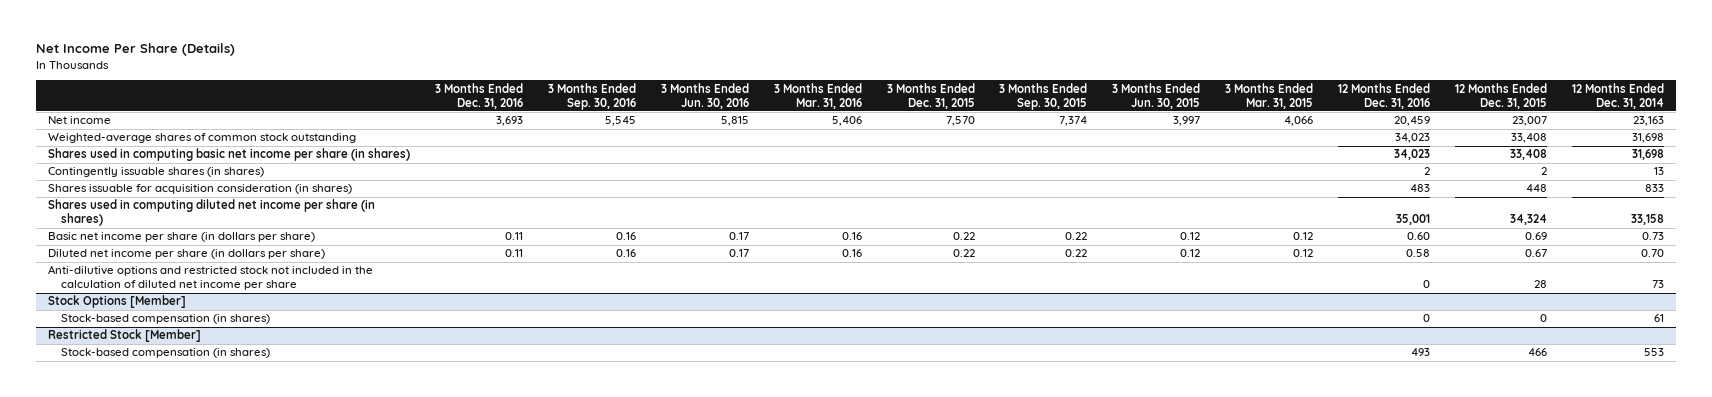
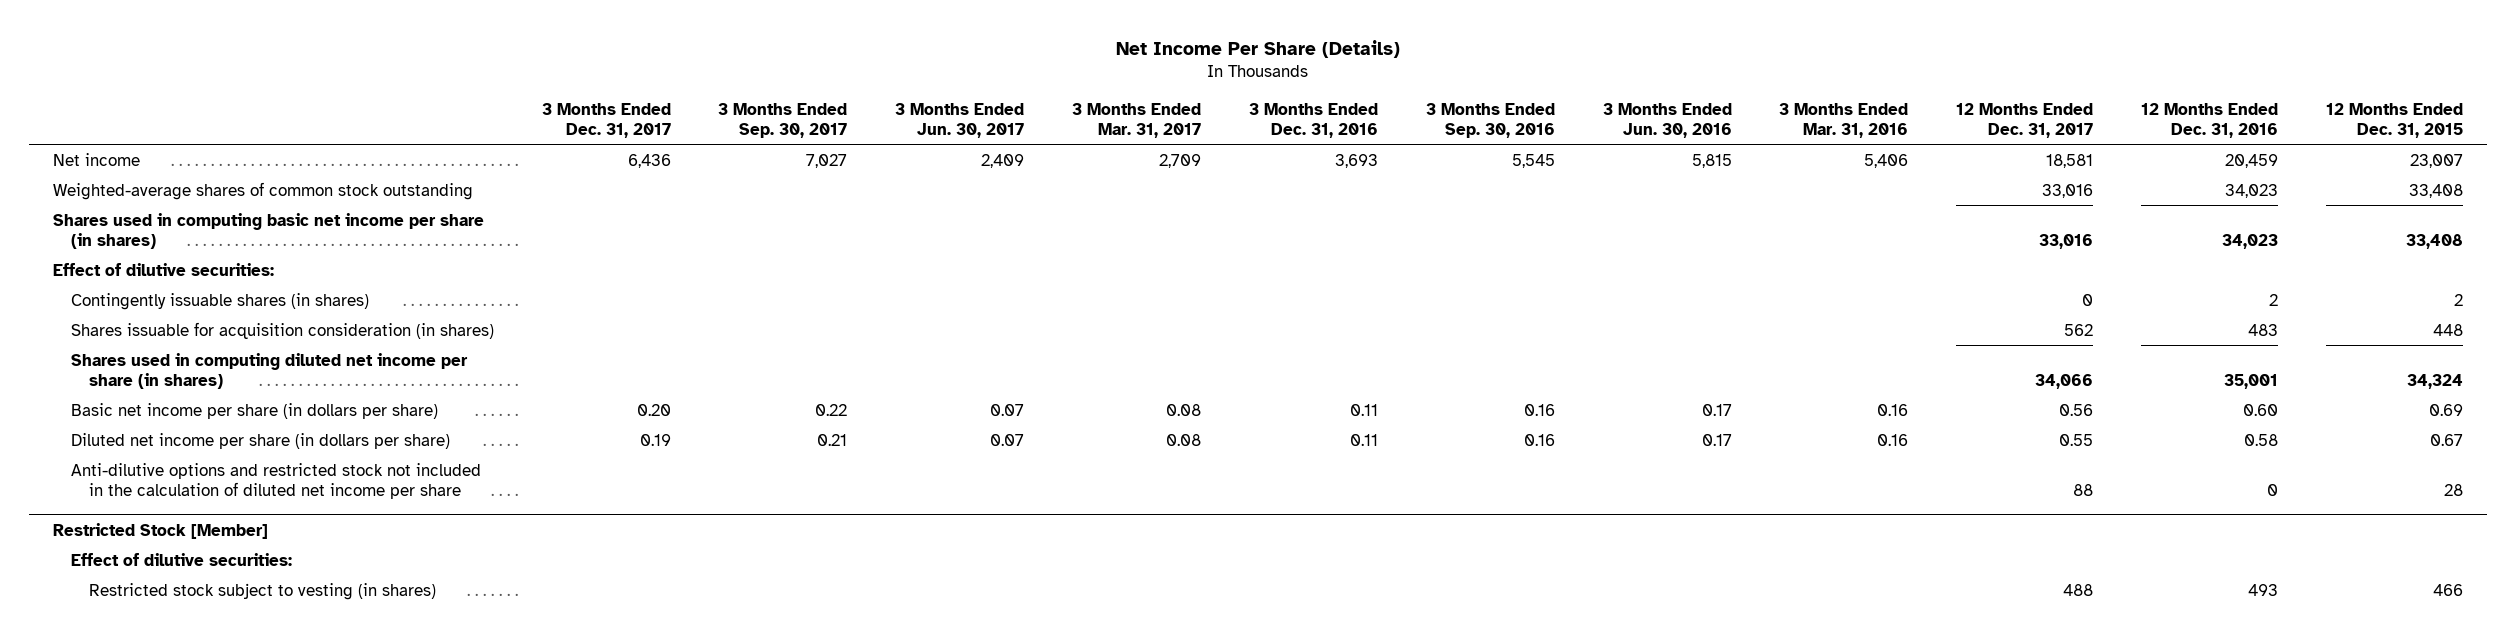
- | 3 Months Ended Dec. 31, 2016 | 3 Months Ended Sep. 30, 2016 | 3 Months Ended Jun. 30, 2016 | 3 Months Ended Mar. 31, 2016 | 3 Months Ended Dec. 31, 2015 | 3 Months Ended Sep. 30, 2015 | 3 Months Ended Jun. 30, 2015 | 3 Months Ended Mar. 31, 2015 | 12 Months Ended Dec. 31, 2016 | 12 Months Ended Dec. 31, 2015 | 12 Months Ended Dec. 31, 2014
+ | 3 Months Ended Dec. 31, 2017 | 3 Months Ended Sep. 30, 2017 | 3 Months Ended Jun. 30, 2017 | 3 Months Ended Mar. 31, 2017 | 3 Months Ended Dec. 31, 2016 | 3 Months Ended Sep. 30, 2016 | 3 Months Ended Jun. 30, 2016 | 3 Months Ended Mar. 31, 2016 | 12 Months Ended Dec. 31, 2017 | 12 Months Ended Dec. 31, 2016 | 12 Months Ended Dec. 31, 2015
+ Effect of dilutive securities:
- Stock Options [Member]
- Stock-based compensation (in shares) | | | | | | | | | 0 | 0 | 61
@ Restricted Stock [Member]
- Stock-based compensation (in shares) | | | | | | | | | 493 | 466 | 553
+ Effect of dilutive securities:
+ Restricted stock subject to vesting (in shares) | | | | | | | | | 488 | 493 | 466

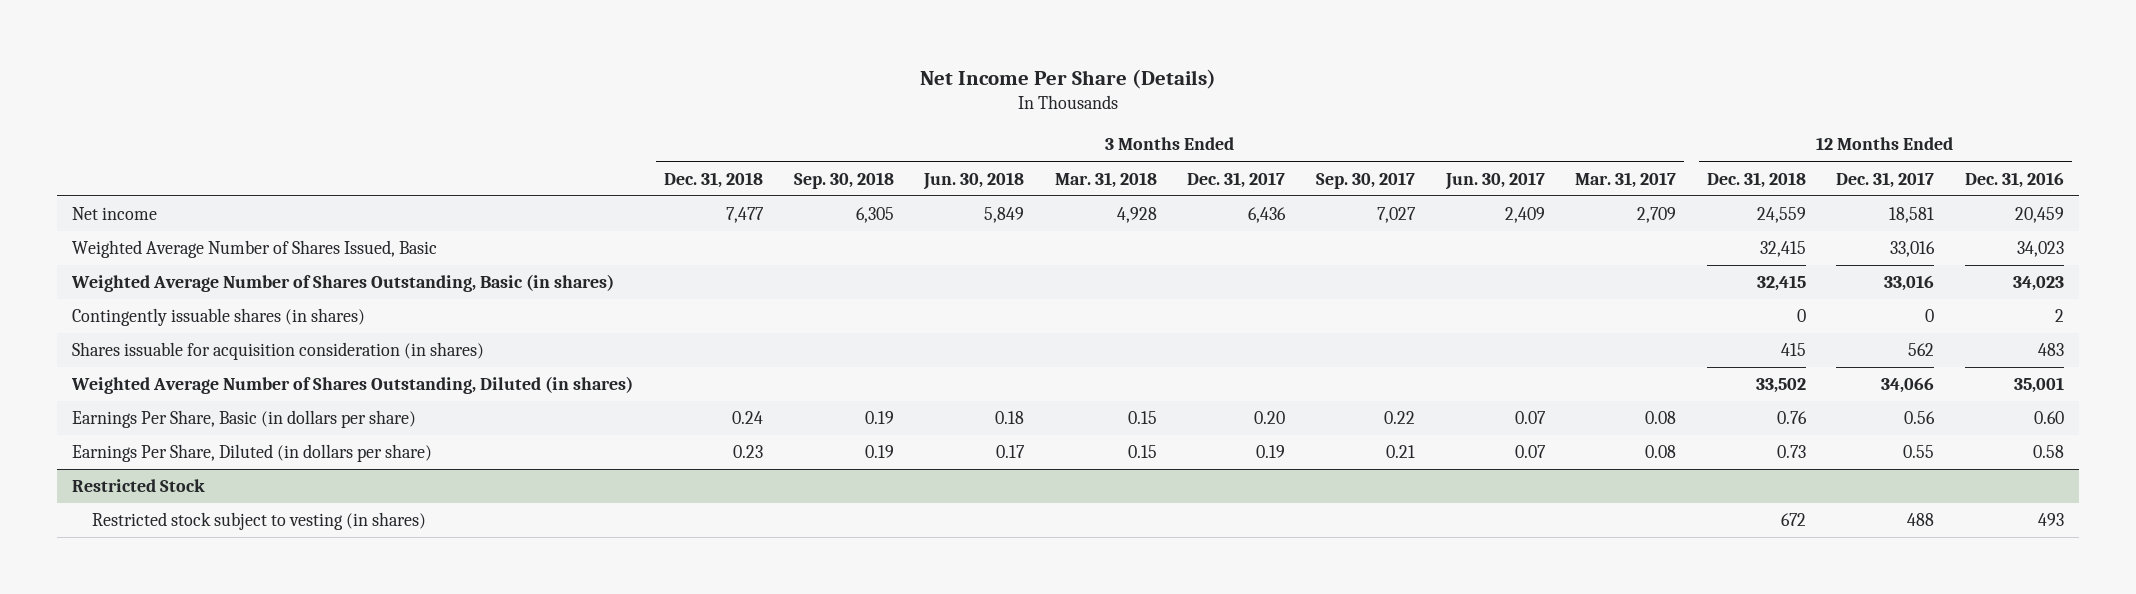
- | 3 Months Ended Dec. 31, 2017 | 3 Months Ended Sep. 30, 2017 | 3 Months Ended Jun. 30, 2017 | 3 Months Ended Mar. 31, 2017 | 3 Months Ended Dec. 31, 2016 | 3 Months Ended Sep. 30, 2016 | 3 Months Ended Jun. 30, 2016 | 3 Months Ended Mar. 31, 2016 | 12 Months Ended Dec. 31, 2017 | 12 Months Ended Dec. 31, 2016 | 12 Months Ended Dec. 31, 2015
+ | 3 Months Ended Dec. 31, 2018 | 3 Months Ended Sep. 30, 2018 | 3 Months Ended Jun. 30, 2018 | 3 Months Ended Mar. 31, 2018 | 3 Months Ended Dec. 31, 2017 | 3 Months Ended Sep. 30, 2017 | 3 Months Ended Jun. 30, 2017 | 3 Months Ended Mar. 31, 2017 | 12 Months Ended Dec. 31, 2018 | 12 Months Ended Dec. 31, 2017 | 12 Months Ended Dec. 31, 2016
- Weighted-average shares of common stock outstanding | | | | | | | | | 33,016 | 34,023 | 33,408
- Shares used in computing basic net income per share (in shares) | | | | | | | | | 33,016 | 34,023 | 33,408
- Effect of dilutive securities:
+ Weighted Average Number of Shares Issued, Basic | | | | | | | | | 32,415 | 33,016 | 34,023
+ Weighted Average Number of Shares Outstanding, Basic (in shares) | | | | | | | | | 32,415 | 33,016 | 34,023
- Shares used in computing diluted net income per share (in shares) | | | | | | | | | 34,066 | 35,001 | 34,324
- Basic net income per share (in dollars per share) | 0.20 | 0.22 | 0.07 | 0.08 | 0.11 | 0.16 | 0.17 | 0.16 | 0.56 | 0.60 | 0.69
- Diluted net income per share (in dollars per share) | 0.19 | 0.21 | 0.07 | 0.08 | 0.11 | 0.16 | 0.17 | 0.16 | 0.55 | 0.58 | 0.67
- Anti-dilutive options and restricted stock not included in the calculation of diluted net income per share | | | | | | | | | 88 | 0 | 28
- Restricted Stock [Member]
- Effect of dilutive securities:
+ Weighted Average Number of Shares Outstanding, Diluted (in shares) | | | | | | | | | 33,502 | 34,066 | 35,001
+ Earnings Per Share, Basic (in dollars per share) | 0.24 | 0.19 | 0.18 | 0.15 | 0.20 | 0.22 | 0.07 | 0.08 | 0.76 | 0.56 | 0.60
+ Earnings Per Share, Diluted (in dollars per share) | 0.23 | 0.19 | 0.17 | 0.15 | 0.19 | 0.21 | 0.07 | 0.08 | 0.73 | 0.55 | 0.58
+ Restricted Stock

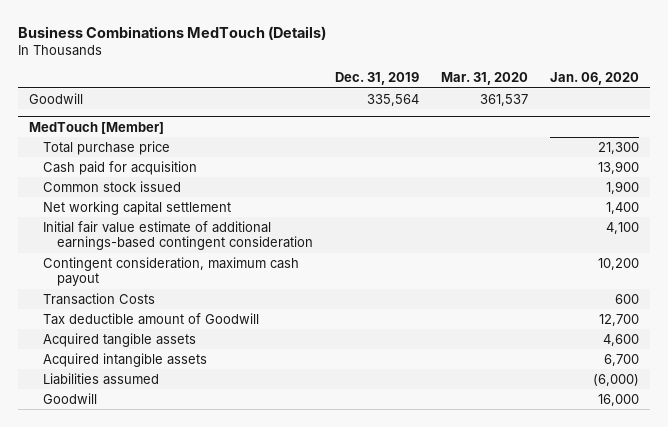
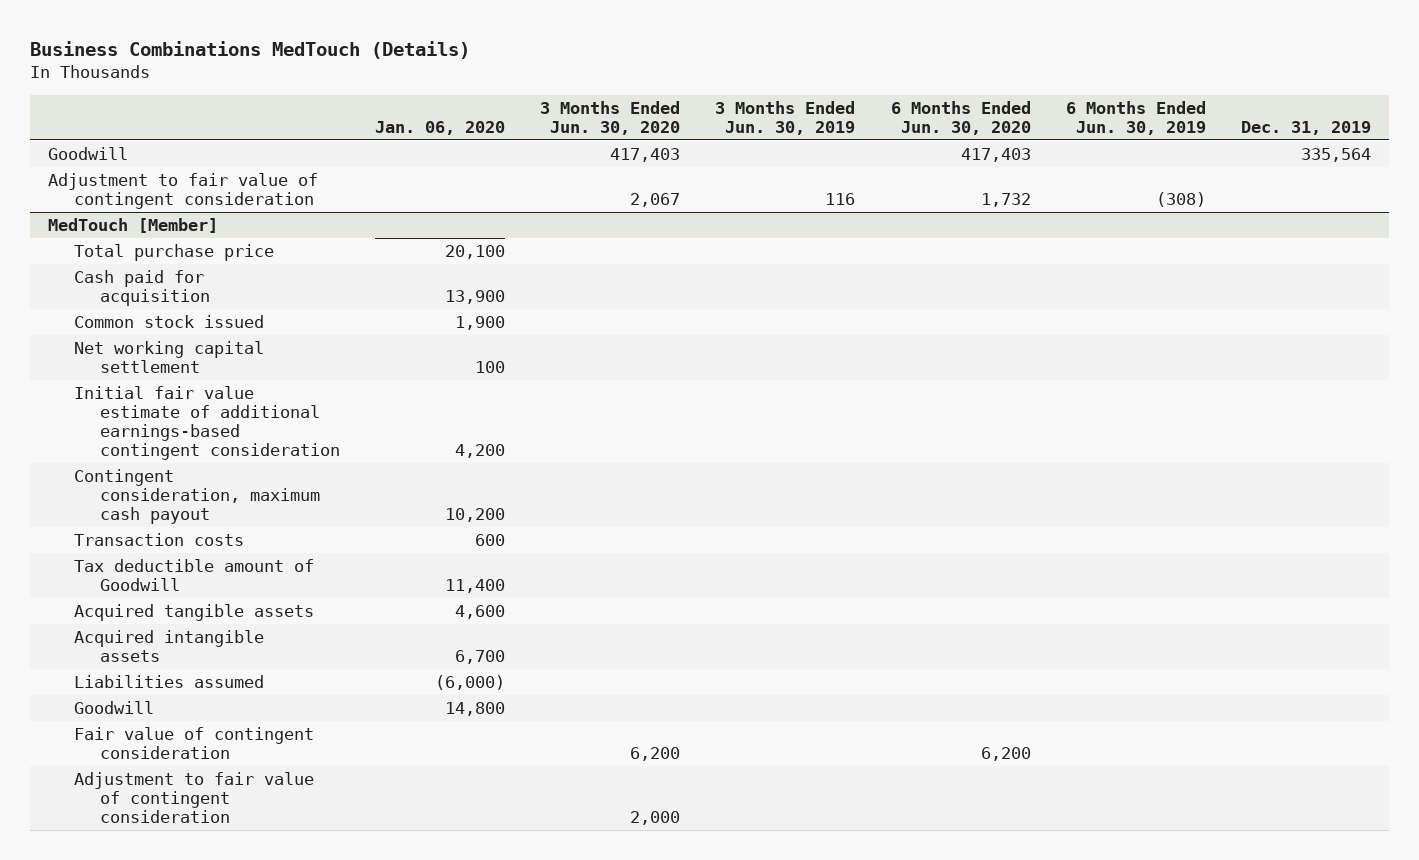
- | Dec. 31, 2019 | Mar. 31, 2020 | Jan. 06, 2020
+ | Jan. 06, 2020 | 3 Months Ended Jun. 30, 2020 | 3 Months Ended Jun. 30, 2019 | 6 Months Ended Jun. 30, 2020 | 6 Months Ended Jun. 30, 2019 | Dec. 31, 2019
+ Adjustment to fair value of contingent consideration | | 2,067 | 116 | 1,732 | (308) |
@ MedTouch [Member]
- Total purchase price | | | 21,300
+ Total purchase price | 20,100 | | | | |
- Net working capital settlement | | | 1,400
- Initial fair value estimate of additional earnings-based contingent consideration | | | 4,100
+ Net working capital settlement | 100 | | | | |
+ Initial fair value estimate of additional earnings-based contingent consideration | 4,200 | | | | |
- Transaction Costs | | | 600
- Tax deductible amount of Goodwill | | | 12,700
+ Transaction costs | 600 | | | | |
+ Tax deductible amount of Goodwill | 11,400 | | | | |
- Goodwill | | | 16,000
+ Goodwill | 14,800 | | | | |
+ Fair value of contingent consideration | | 6,200 | | 6,200 | |
+ Adjustment to fair value of contingent consideration | | 2,000 | | | |

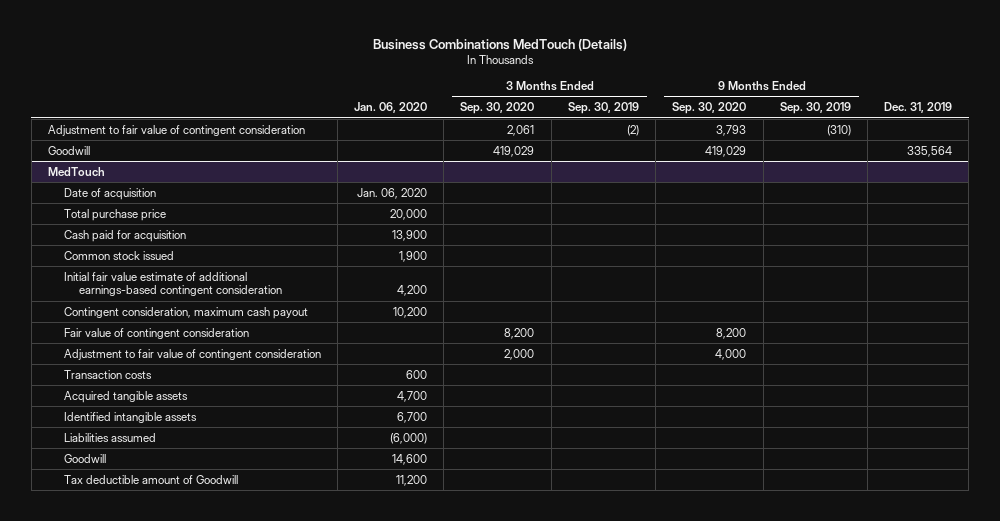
- | Jan. 06, 2020 | 3 Months Ended Jun. 30, 2020 | 3 Months Ended Jun. 30, 2019 | 6 Months Ended Jun. 30, 2020 | 6 Months Ended Jun. 30, 2019 | Dec. 31, 2019
+ | Jan. 06, 2020 | 3 Months Ended Sep. 30, 2020 | 3 Months Ended Sep. 30, 2019 | 9 Months Ended Sep. 30, 2020 | 9 Months Ended Sep. 30, 2019 | Dec. 31, 2019
- MedTouch [Member]
- Total purchase price | 20,100 | | | | |
moved down: Goodwill | | 419,029 | | 419,029 | | 335,564
+ MedTouch
+ Date of acquisition | Jan. 06, 2020 | | | | |
+ Total purchase price | 20,000 | | | | |
- Net working capital settlement | 100 | | | | |
- Transaction costs | 600 | | | | |
- Tax deductible amount of Goodwill | 11,400 | | | | |
- Acquired tangible assets | 4,600 | | | | |
- Acquired intangible assets | 6,700 | | | | |
- Liabilities assumed | (6,000) | | | | |
- Goodwill | 14,800 | | | | |
+ Transaction costs | 600 | | | | |
+ Acquired tangible assets | 4,700 | | | | |
+ Identified intangible assets | 6,700 | | | | |
+ Liabilities assumed | (6,000) | | | | |
+ Goodwill | 14,600 | | | | |
+ Tax deductible amount of Goodwill | 11,200 | | | | |

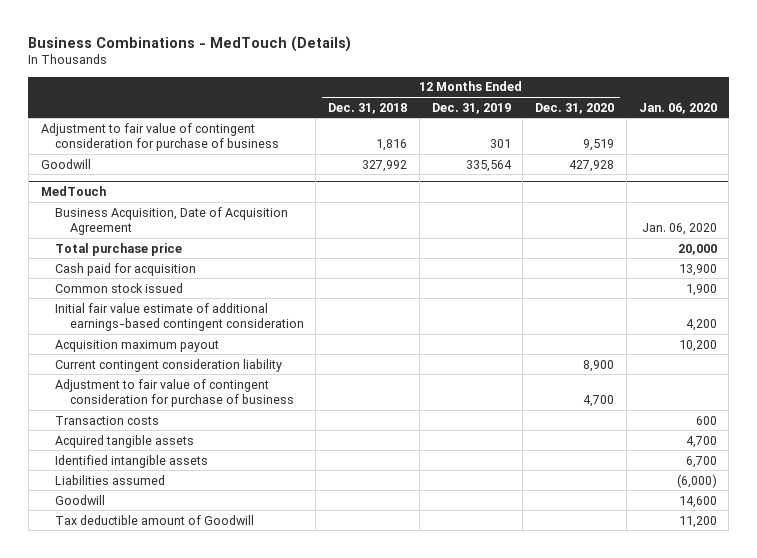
- Business Combinations MedTouch (Details)
+ Business Combinations - MedTouch (Details)
- | Jan. 06, 2020 | 3 Months Ended Sep. 30, 2020 | 3 Months Ended Sep. 30, 2019 | 9 Months Ended Sep. 30, 2020 | 9 Months Ended Sep. 30, 2019 | Dec. 31, 2019
+ | 12 Months Ended Dec. 31, 2018 | 12 Months Ended Dec. 31, 2019 | 12 Months Ended Dec. 31, 2020 | Jan. 06, 2020
- Adjustment to fair value of contingent consideration | | 2,061 | (2) | 3,793 | (310) |
+ Adjustment to fair value of contingent consideration for purchase of business | 1,816 | 301 | 9,519 |
@ MedTouch
- Date of acquisition | Jan. 06, 2020 | | | | |
+ Business Acquisition, Date of Acquisition Agreement | | | | Jan. 06, 2020
- Contingent consideration, maximum cash payout | 10,200 | | | | |
- Fair value of contingent consideration | | 8,200 | | 8,200 | |
- Adjustment to fair value of contingent consideration | | 2,000 | | 4,000 | |
+ Acquisition maximum payout | | | | 10,200
+ Current contingent consideration liability | | | 8,900 |
+ Adjustment to fair value of contingent consideration for purchase of business | | | 4,700 |

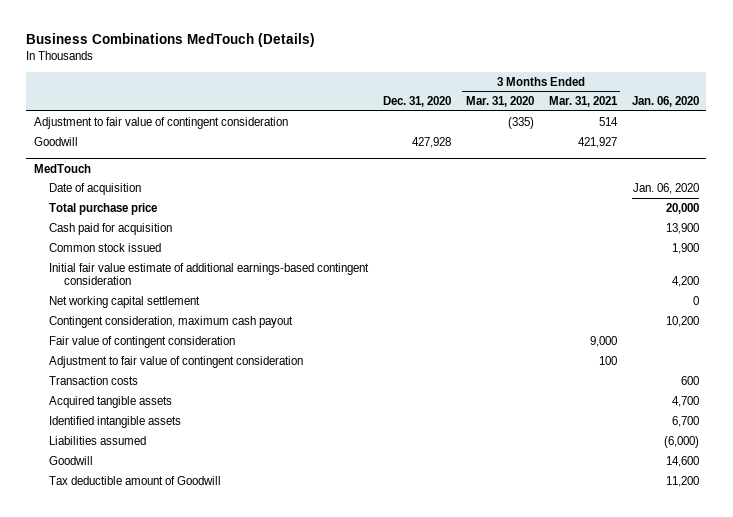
- Business Combinations - MedTouch (Details)
+ Business Combinations MedTouch (Details)
- | 12 Months Ended Dec. 31, 2018 | 12 Months Ended Dec. 31, 2019 | 12 Months Ended Dec. 31, 2020 | Jan. 06, 2020
+ | Dec. 31, 2020 | 3 Months Ended Mar. 31, 2020 | 3 Months Ended Mar. 31, 2021 | Jan. 06, 2020
- Adjustment to fair value of contingent consideration for purchase of business | 1,816 | 301 | 9,519 |
+ Adjustment to fair value of contingent consideration | | (335) | 514 |
@ MedTouch
- Business Acquisition, Date of Acquisition Agreement | | | | Jan. 06, 2020
+ Date of acquisition | | | | Jan. 06, 2020
- Acquisition maximum payout | | | | 10,200
- Current contingent consideration liability | | | 8,900 |
- Adjustment to fair value of contingent consideration for purchase of business | | | 4,700 |
+ Net working capital settlement | | | | 0
+ Contingent consideration, maximum cash payout | | | | 10,200
+ Fair value of contingent consideration | | | 9,000 |
+ Adjustment to fair value of contingent consideration | | | 100 |

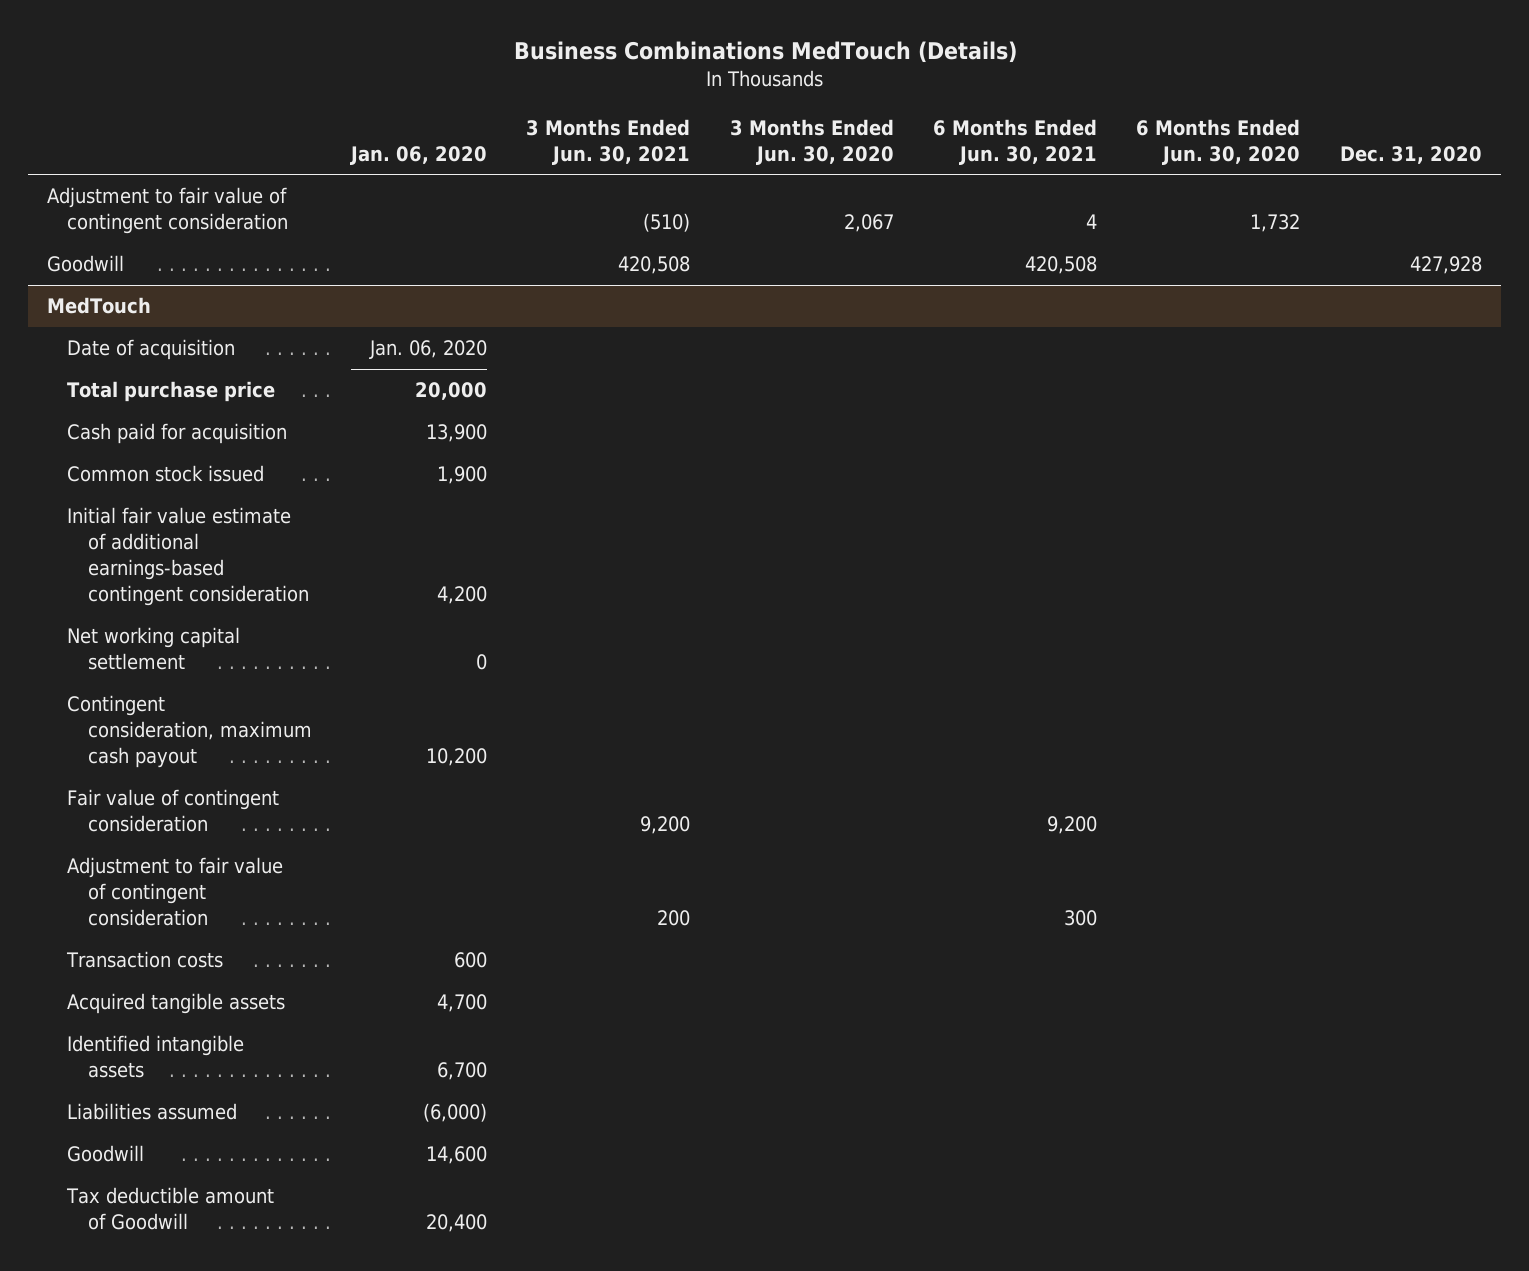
- | Dec. 31, 2020 | 3 Months Ended Mar. 31, 2020 | 3 Months Ended Mar. 31, 2021 | Jan. 06, 2020
+ | Jan. 06, 2020 | 3 Months Ended Jun. 30, 2021 | 3 Months Ended Jun. 30, 2020 | 6 Months Ended Jun. 30, 2021 | 6 Months Ended Jun. 30, 2020 | Dec. 31, 2020
@ MedTouch
- Tax deductible amount of Goodwill | | | | 11,200
+ Tax deductible amount of Goodwill | 20,400 | | | | |

